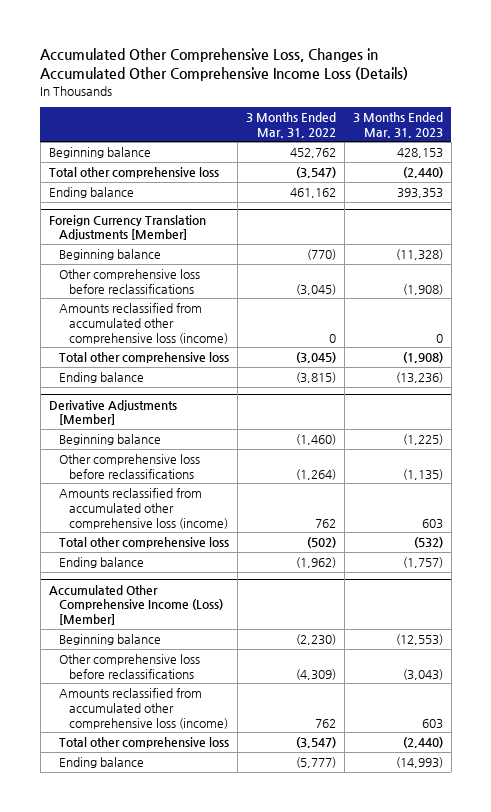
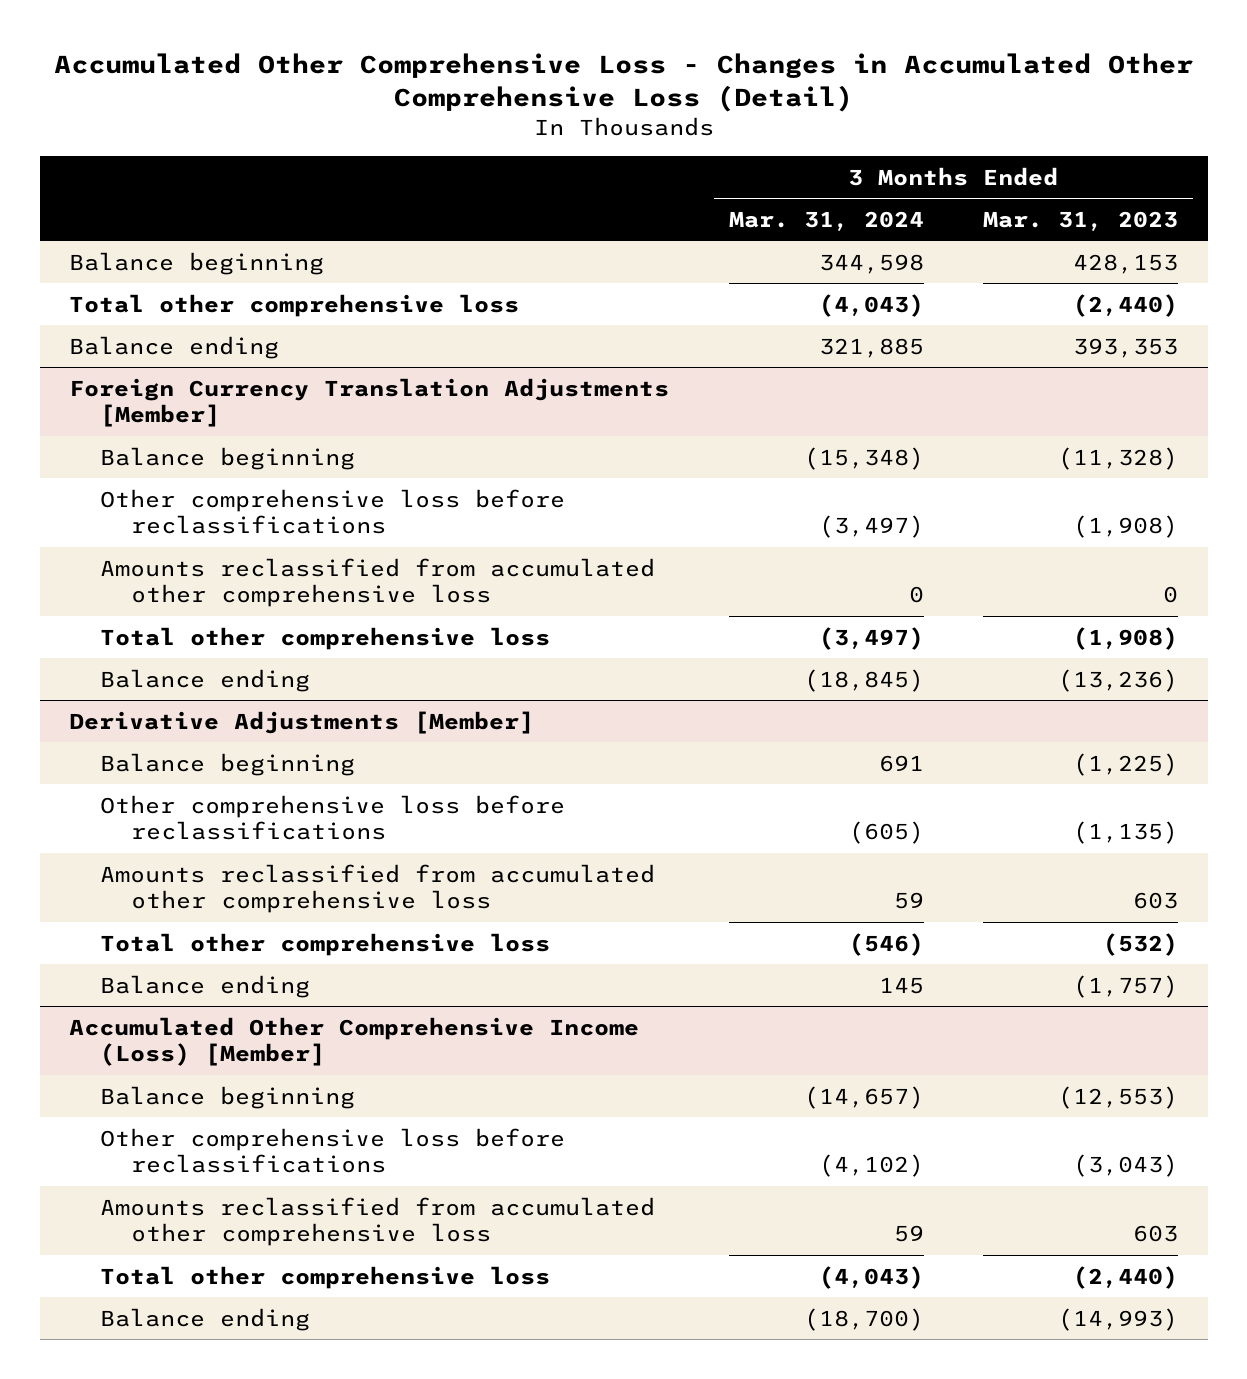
- Accumulated Other Comprehensive Loss, Changes in Accumulated Other Comprehensive Income Loss (Details)
+ Accumulated Other Comprehensive Loss - Changes in Accumulated Other Comprehensive Loss (Detail)
- | 3 Months Ended Mar. 31, 2022 | 3 Months Ended Mar. 31, 2023
+ | 3 Months Ended Mar. 31, 2024 | 3 Months Ended Mar. 31, 2023
- Beginning balance | 452,762 | 428,153
+ Balance beginning | 344,598 | 428,153
- Ending balance | 461,162 | 393,353
+ Balance ending | 321,885 | 393,353
@ Foreign Currency Translation Adjustments [Member]
- Beginning balance | (770) | (11,328)
+ Balance beginning | (15,348) | (11,328)
- Amounts reclassified from accumulated other comprehensive loss (income) | 0 | 0
+ Amounts reclassified from accumulated other comprehensive loss | 0 | 0
- Ending balance | (3,815) | (13,236)
+ Balance ending | (18,845) | (13,236)
@ Derivative Adjustments [Member]
- Beginning balance | (1,460) | (1,225)
+ Balance beginning | 691 | (1,225)
- Amounts reclassified from accumulated other comprehensive loss (income) | 762 | 603
+ Amounts reclassified from accumulated other comprehensive loss | 59 | 603
- Ending balance | (1,962) | (1,757)
+ Balance ending | 145 | (1,757)
@ Accumulated Other Comprehensive Income (Loss) [Member]
- Beginning balance | (2,230) | (12,553)
+ Balance beginning | (14,657) | (12,553)
- Amounts reclassified from accumulated other comprehensive loss (income) | 762 | 603
+ Amounts reclassified from accumulated other comprehensive loss | 59 | 603
- Ending balance | (5,777) | (14,993)
+ Balance ending | (18,700) | (14,993)

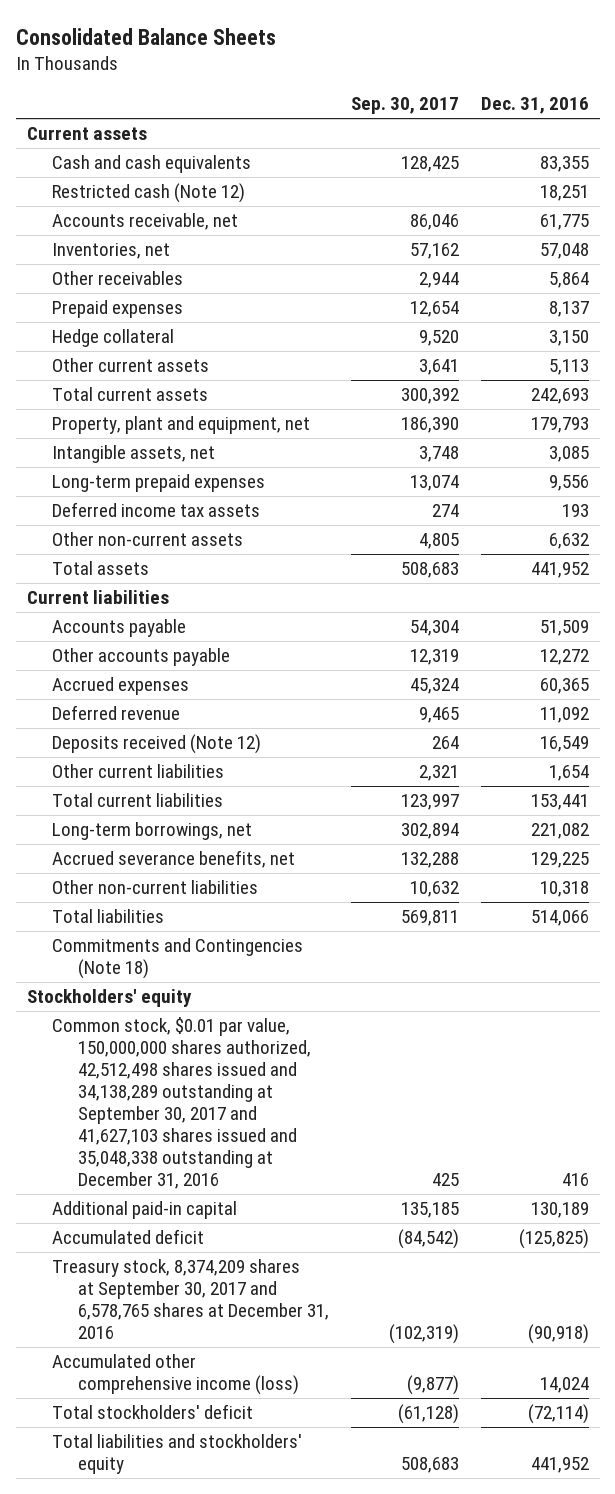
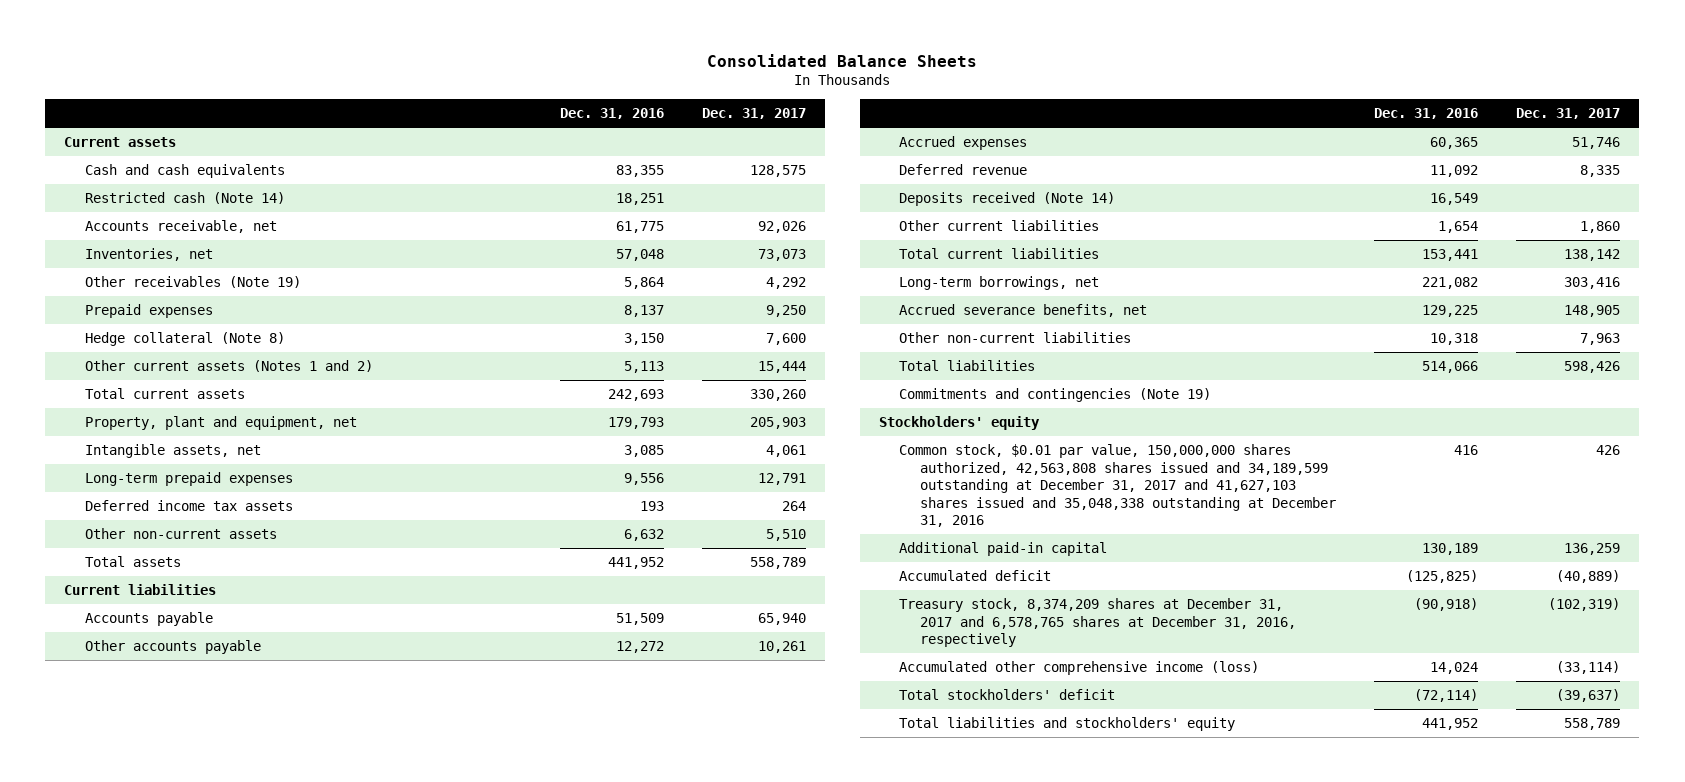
- | Sep. 30, 2017 | Dec. 31, 2016
+ | Dec. 31, 2016 | Dec. 31, 2017
- Restricted cash (Note 12) | | 18,251
+ Restricted cash (Note 14) | 18,251 |
- Other receivables | 2,944 | 5,864
+ Other receivables (Note 19) | 5,864 | 4,292
- Hedge collateral | 9,520 | 3,150
- Other current assets | 3,641 | 5,113
+ Hedge collateral (Note 8) | 3,150 | 7,600
+ Other current assets (Notes 1 and 2) | 5,113 | 15,444
- Deposits received (Note 12) | 264 | 16,549
+ Deposits received (Note 14) | 16,549 |
- Commitments and Contingencies (Note 18)
+ Commitments and contingencies (Note 19)
- Common stock, $0.01 par value, 150,000,000 shares authorized, 42,512,498 shares issued and 34,138,289 outstanding at September 30, 2017 and 41,627,103 shares issued and 35,048,338 outstanding at December 31, 2016 | 425 | 416
+ Common stock, $0.01 par value, 150,000,000 shares authorized, 42,563,808 shares issued and 34,189,599 outstanding at December 31, 2017 and 41,627,103 shares issued and 35,048,338 outstanding at December 31, 2016 | 416 | 426
- Treasury stock, 8,374,209 shares at September 30, 2017 and 6,578,765 shares at December 31, 2016 | (102,319) | (90,918)
+ Treasury stock, 8,374,209 shares at December 31, 2017 and 6,578,765 shares at December 31, 2016, respectively | (90,918) | (102,319)

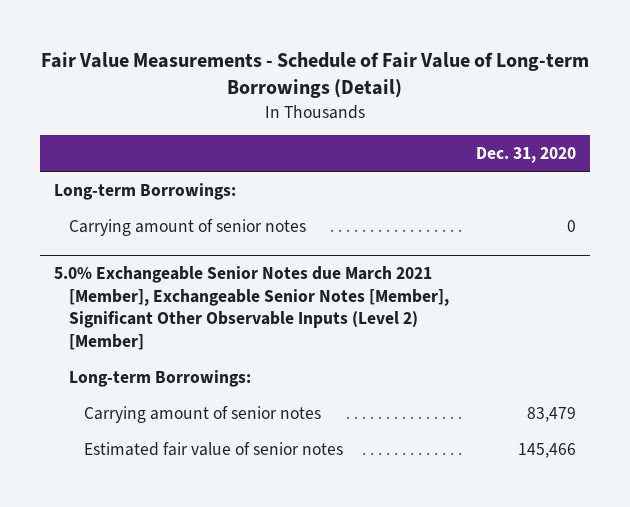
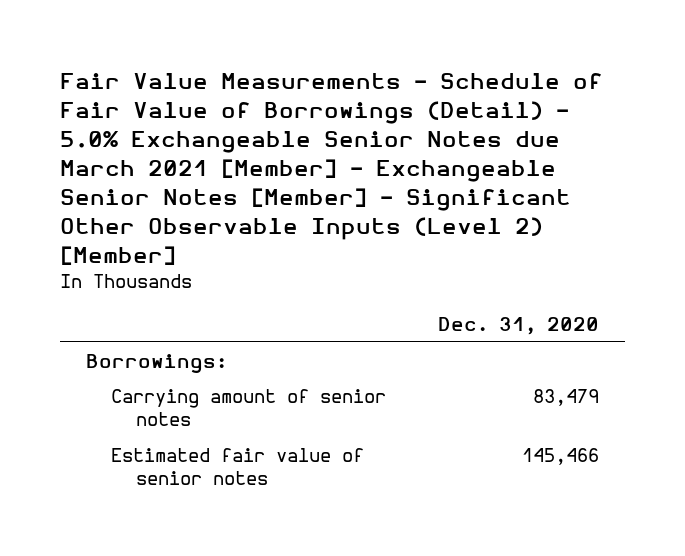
- Fair Value Measurements - Schedule of Fair Value of Long-term Borrowings (Detail)
+ Fair Value Measurements - Schedule of Fair Value of Borrowings (Detail) - 5.0% Exchangeable Senior Notes due March 2021 [Member] - Exchangeable Senior Notes [Member] - Significant Other Observable Inputs (Level 2) [Member]
- Long-term Borrowings:
- Carrying amount of senior notes | 0
- 5.0% Exchangeable Senior Notes due March 2021 [Member], Exchangeable Senior Notes [Member], Significant Other Observable Inputs (Level 2) [Member]
- Long-term Borrowings:
+ Borrowings:

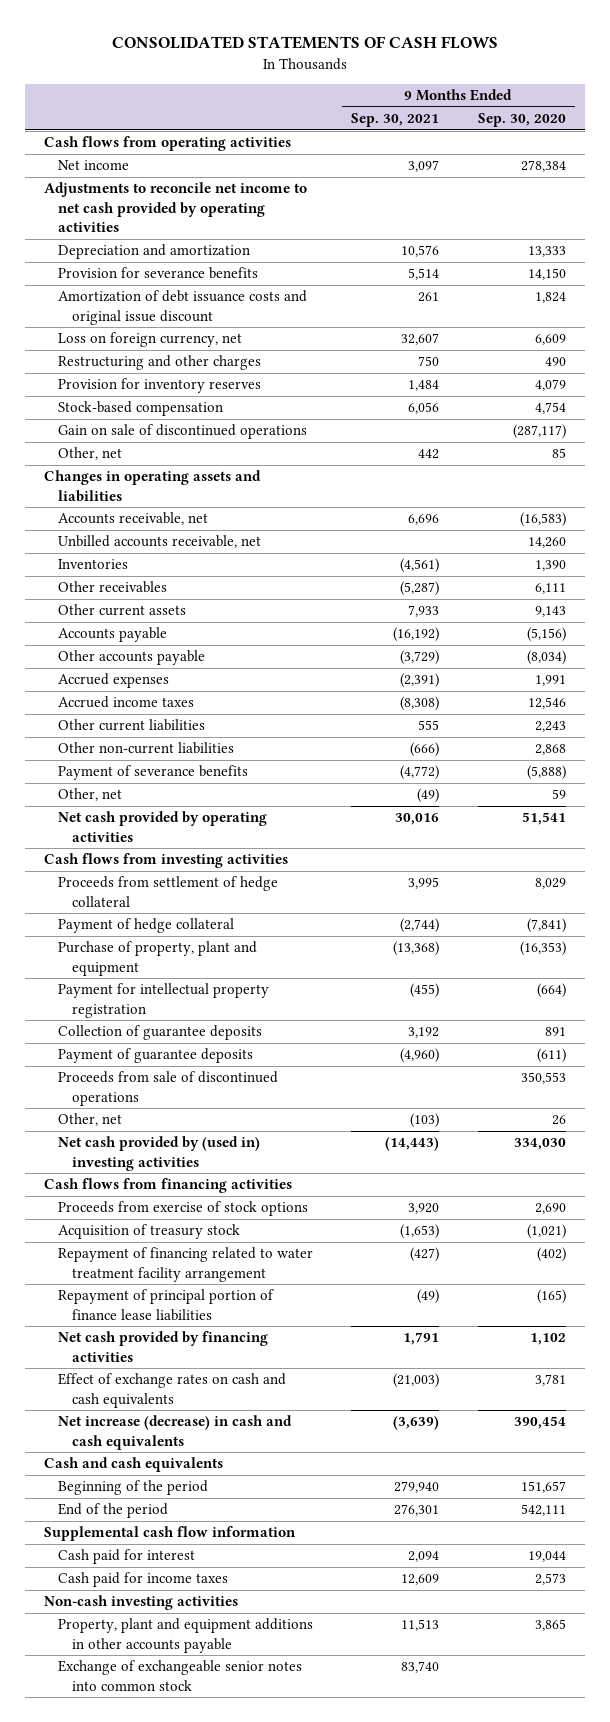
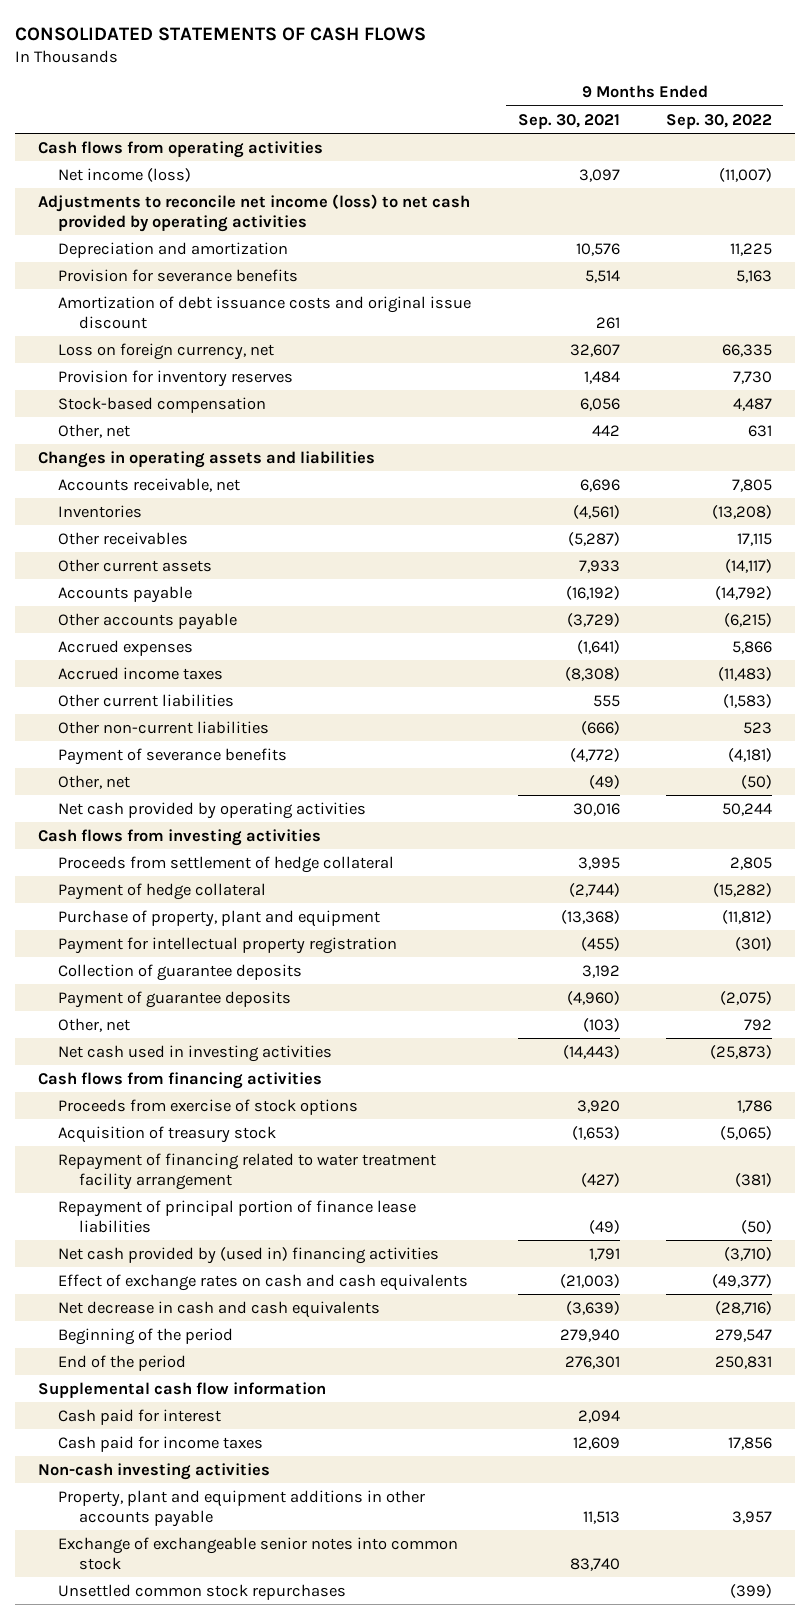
- | 9 Months Ended Sep. 30, 2021 | 9 Months Ended Sep. 30, 2020
+ | 9 Months Ended Sep. 30, 2021 | 9 Months Ended Sep. 30, 2022
- Net income | 3,097 | 278,384
- Adjustments to reconcile net income to net cash provided by operating activities
+ Net income (loss) | 3,097 | (11,007)
+ Adjustments to reconcile net income (loss) to net cash provided by operating activities
- Restructuring and other charges | 750 | 490
- Gain on sale of discontinued operations | | (287,117)
- Unbilled accounts receivable, net | | 14,260
- Accrued expenses | (2,391) | 1,991
+ Accrued expenses | (1,641) | 5,866
- Proceeds from sale of discontinued operations | | 350,553
- Net cash provided by (used in) investing activities | (14,443) | 334,030
+ Net cash used in investing activities | (14,443) | (25,873)
- Net cash provided by financing activities | 1,791 | 1,102
+ Net cash provided by (used in) financing activities | 1,791 | (3,710)
- Net increase (decrease) in cash and cash equivalents | (3,639) | 390,454
- Cash and cash equivalents
+ Net decrease in cash and cash equivalents | (3,639) | (28,716)
+ Unsettled common stock repurchases | | (399)

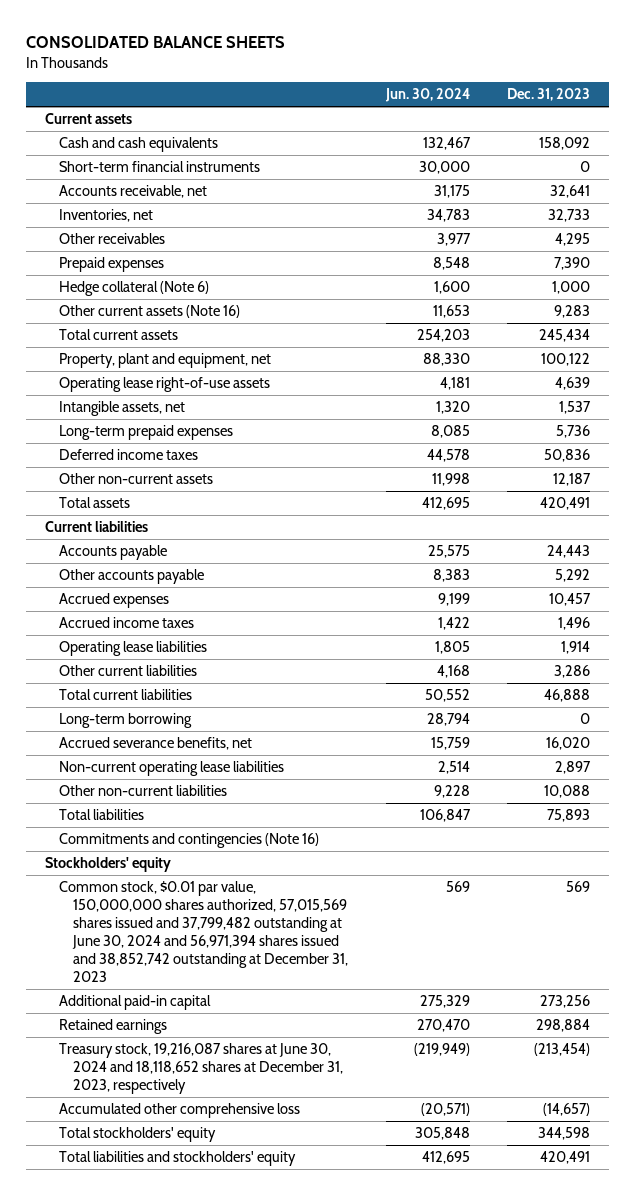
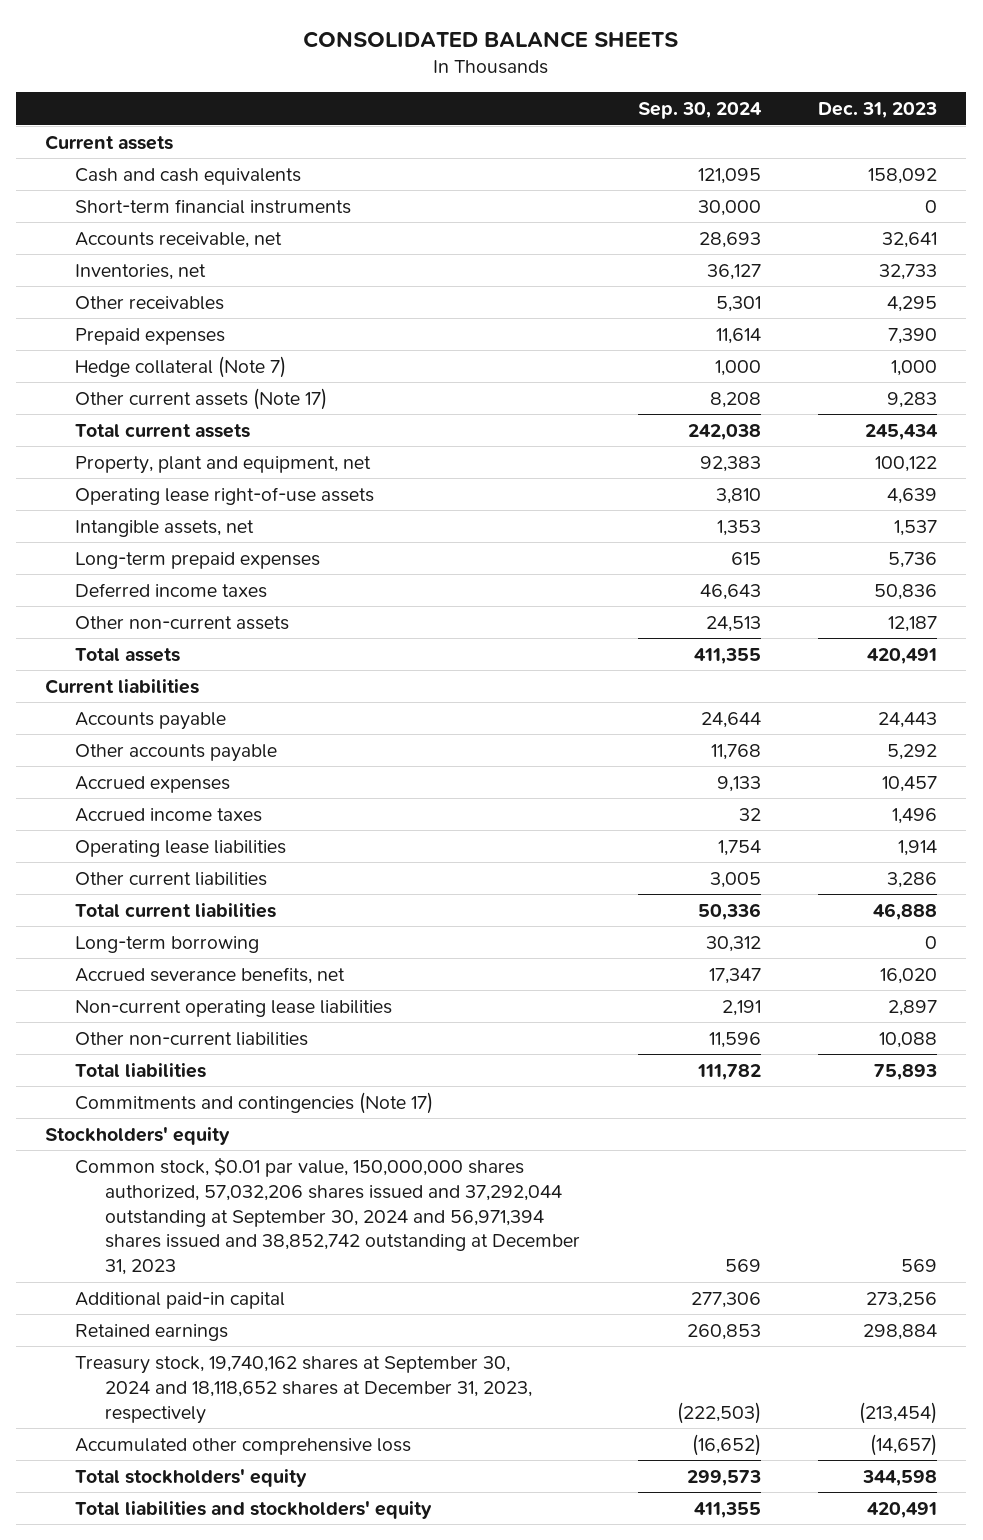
- | Jun. 30, 2024 | Dec. 31, 2023
+ | Sep. 30, 2024 | Dec. 31, 2023
- Hedge collateral (Note 6) | 1,600 | 1,000
- Other current assets (Note 16) | 11,653 | 9,283
+ Hedge collateral (Note 7) | 1,000 | 1,000
+ Other current assets (Note 17) | 8,208 | 9,283
- Commitments and contingencies (Note 16)
+ Commitments and contingencies (Note 17)
- Common stock, $0.01 par value, 150,000,000 shares authorized, 57,015,569 shares issued and 37,799,482 outstanding at June 30, 2024 and 56,971,394 shares issued and 38,852,742 outstanding at December 31, 2023 | 569 | 569
+ Common stock, $0.01 par value, 150,000,000 shares authorized, 57,032,206 shares issued and 37,292,044 outstanding at September 30, 2024 and 56,971,394 shares issued and 38,852,742 outstanding at December 31, 2023 | 569 | 569
- Treasury stock, 19,216,087 shares at June 30, 2024 and 18,118,652 shares at December 31, 2023, respectively | (219,949) | (213,454)
+ Treasury stock, 19,740,162 shares at September 30, 2024 and 18,118,652 shares at December 31, 2023, respectively | (222,503) | (213,454)

